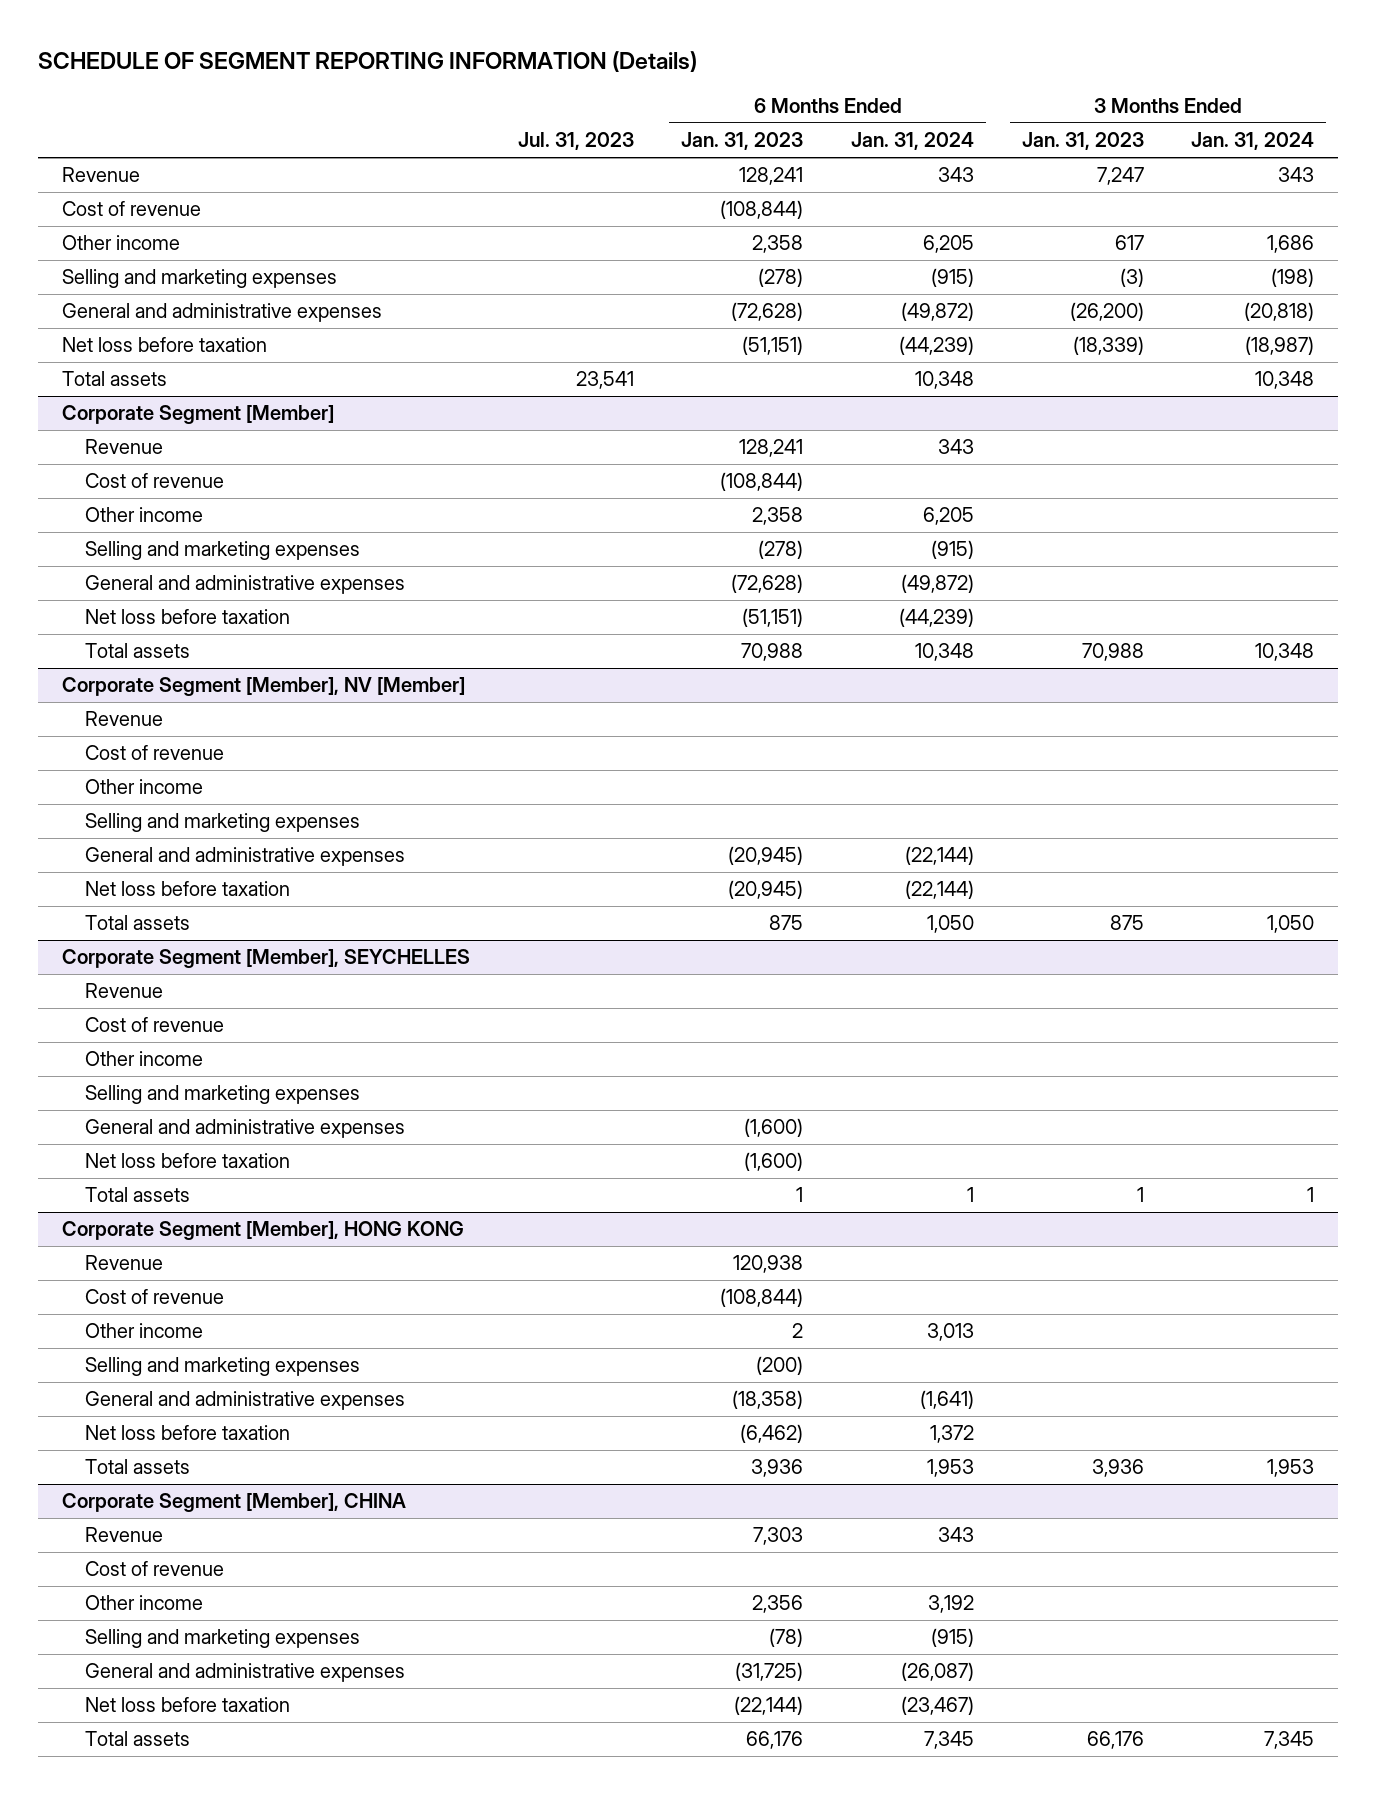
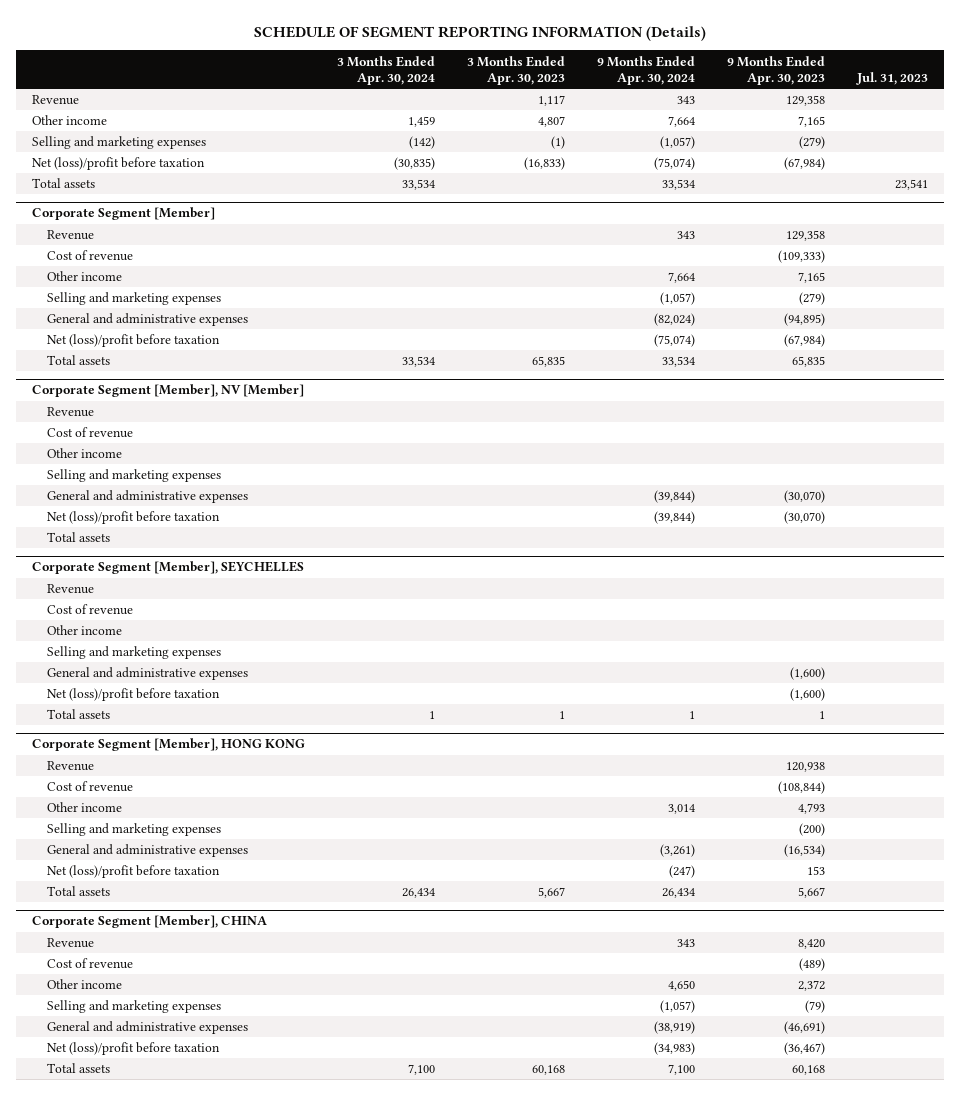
- | Jul. 31, 2023 | 6 Months Ended Jan. 31, 2023 | 6 Months Ended Jan. 31, 2024 | 3 Months Ended Jan. 31, 2023 | 3 Months Ended Jan. 31, 2024
+ | 3 Months Ended Apr. 30, 2024 | 3 Months Ended Apr. 30, 2023 | 9 Months Ended Apr. 30, 2024 | 9 Months Ended Apr. 30, 2023 | Jul. 31, 2023
- Cost of revenue | | (108,844) | | |
- General and administrative expenses | | (72,628) | (49,872) | (26,200) | (20,818)
- Net loss before taxation | | (51,151) | (44,239) | (18,339) | (18,987)
+ Net (loss)/profit before taxation | (30,835) | (16,833) | (75,074) | (67,984) |
@ Corporate Segment [Member]
- Net loss before taxation | | (51,151) | (44,239) | |
+ Net (loss)/profit before taxation | | | (75,074) | (67,984) |
@ Corporate Segment [Member], NV [Member]
- Net loss before taxation | | (20,945) | (22,144) | |
+ Net (loss)/profit before taxation | | | (39,844) | (30,070) |
@ Corporate Segment [Member], SEYCHELLES
- Net loss before taxation | | (1,600) | | |
+ Net (loss)/profit before taxation | | | | (1,600) |
@ Corporate Segment [Member], HONG KONG
- Net loss before taxation | | (6,462) | 1,372 | |
+ Net (loss)/profit before taxation | | | (247) | 153 |
@ Corporate Segment [Member], CHINA
- Net loss before taxation | | (22,144) | (23,467) | |
+ Net (loss)/profit before taxation | | | (34,983) | (36,467) |

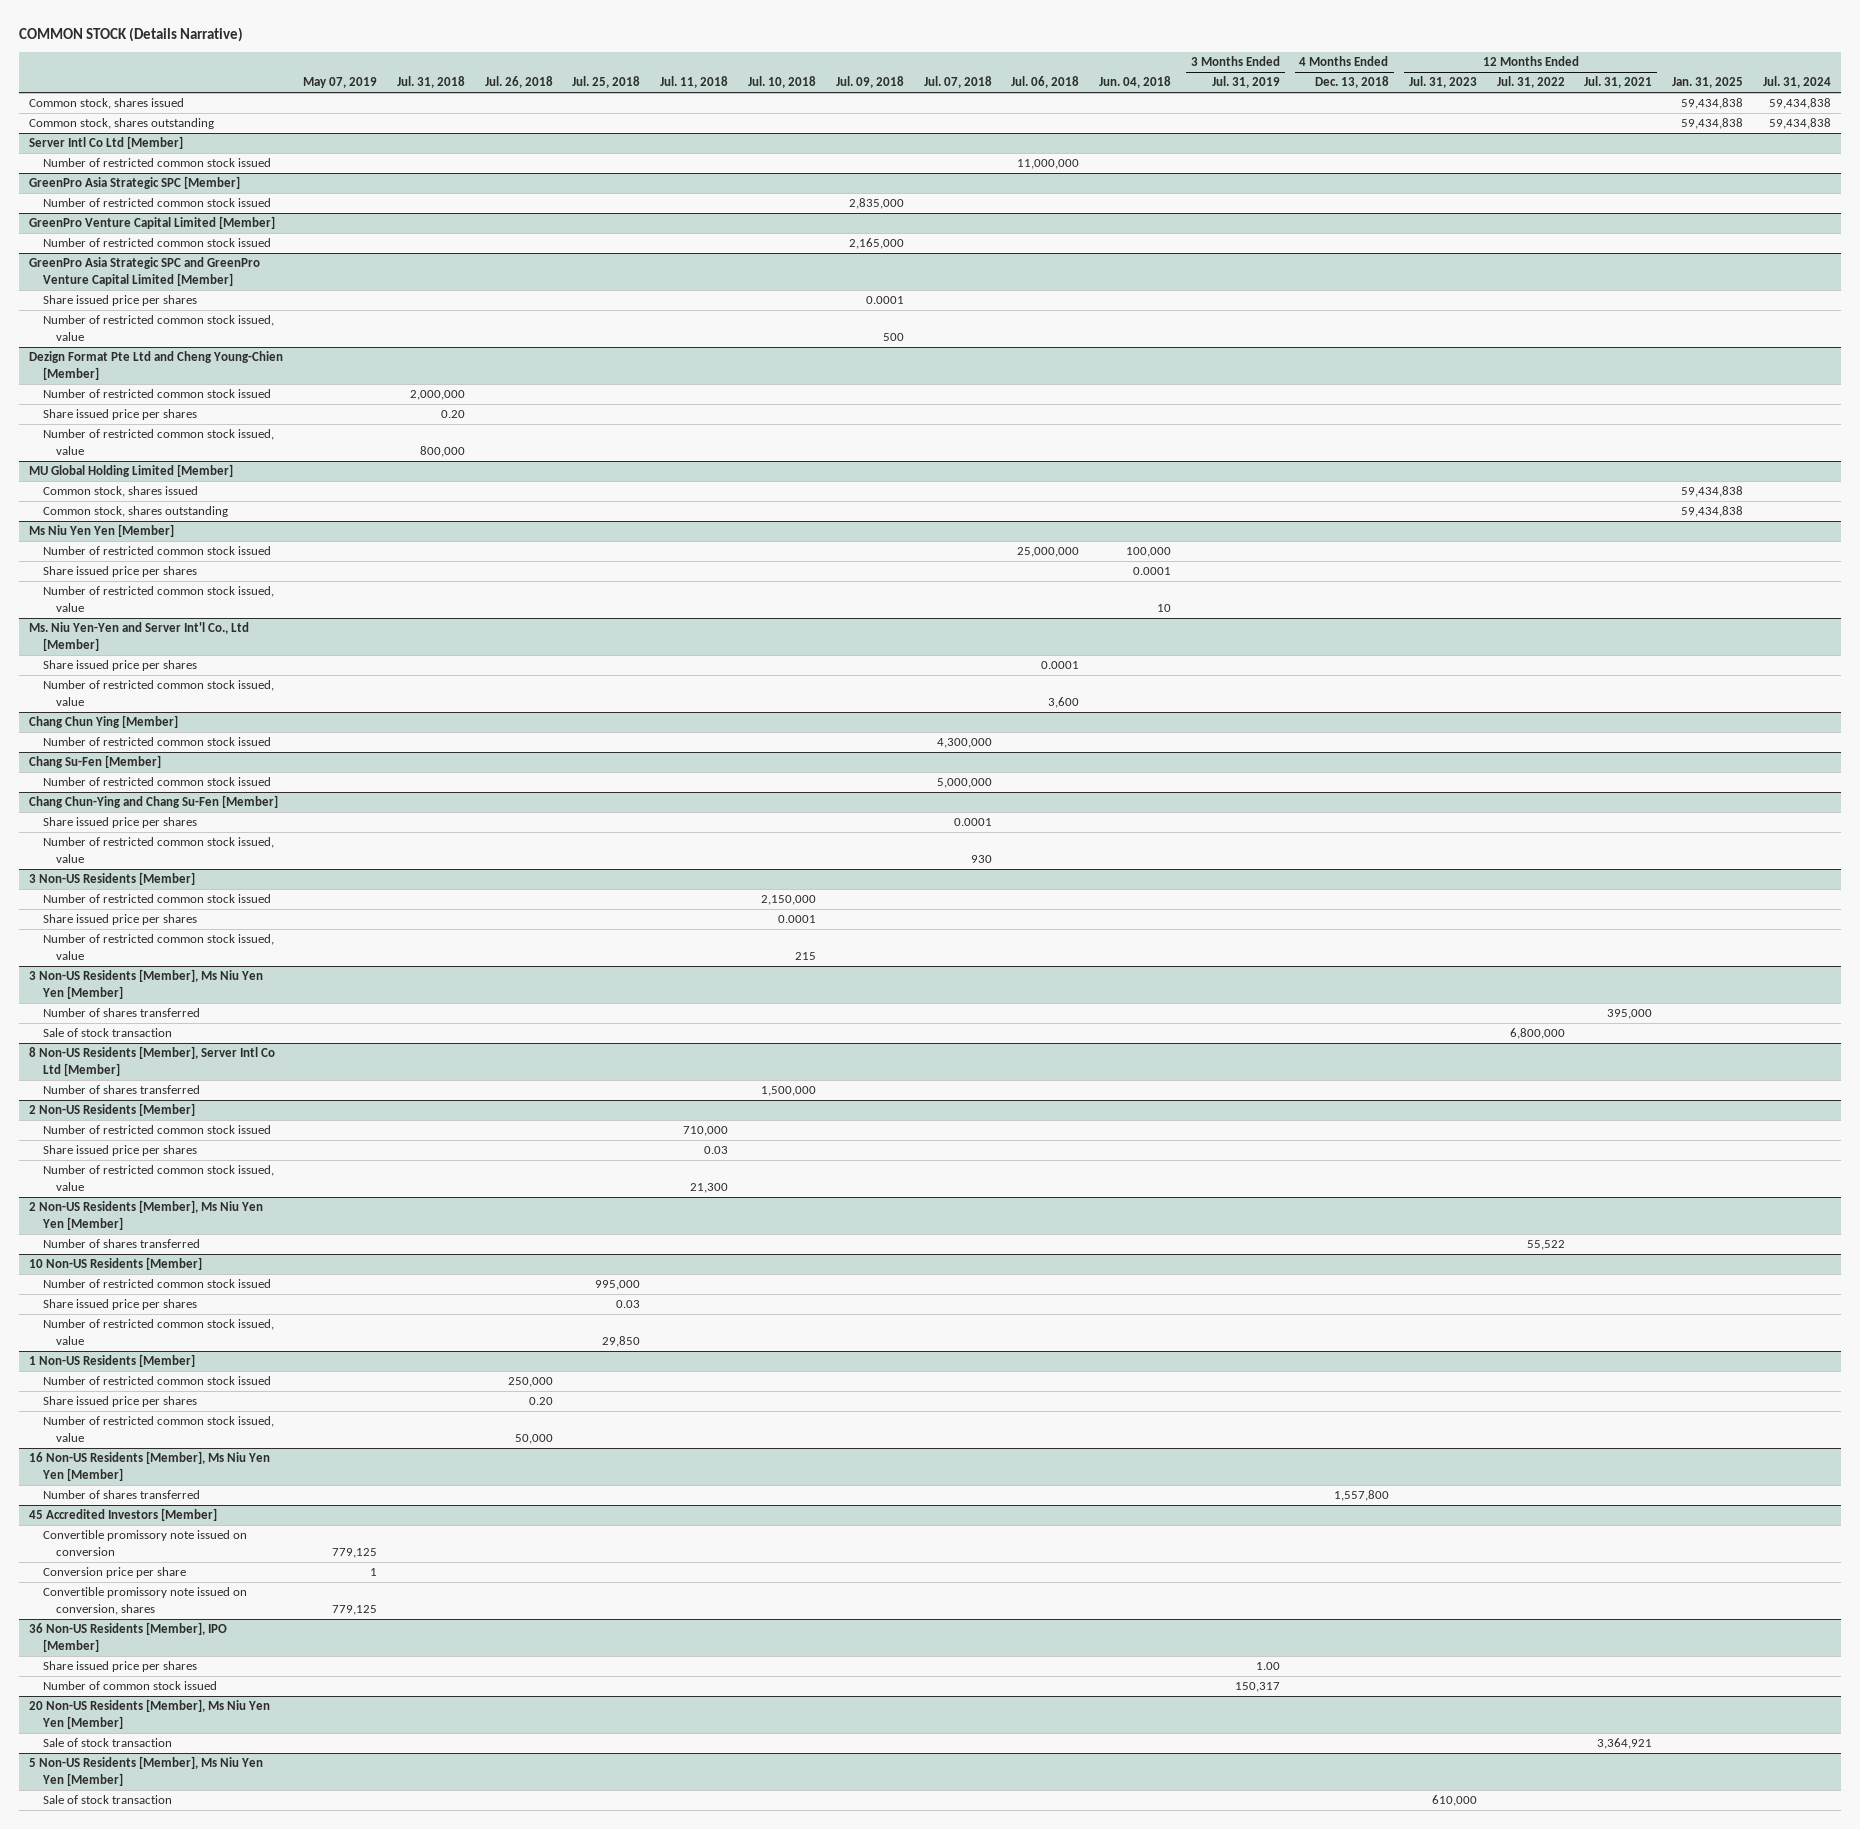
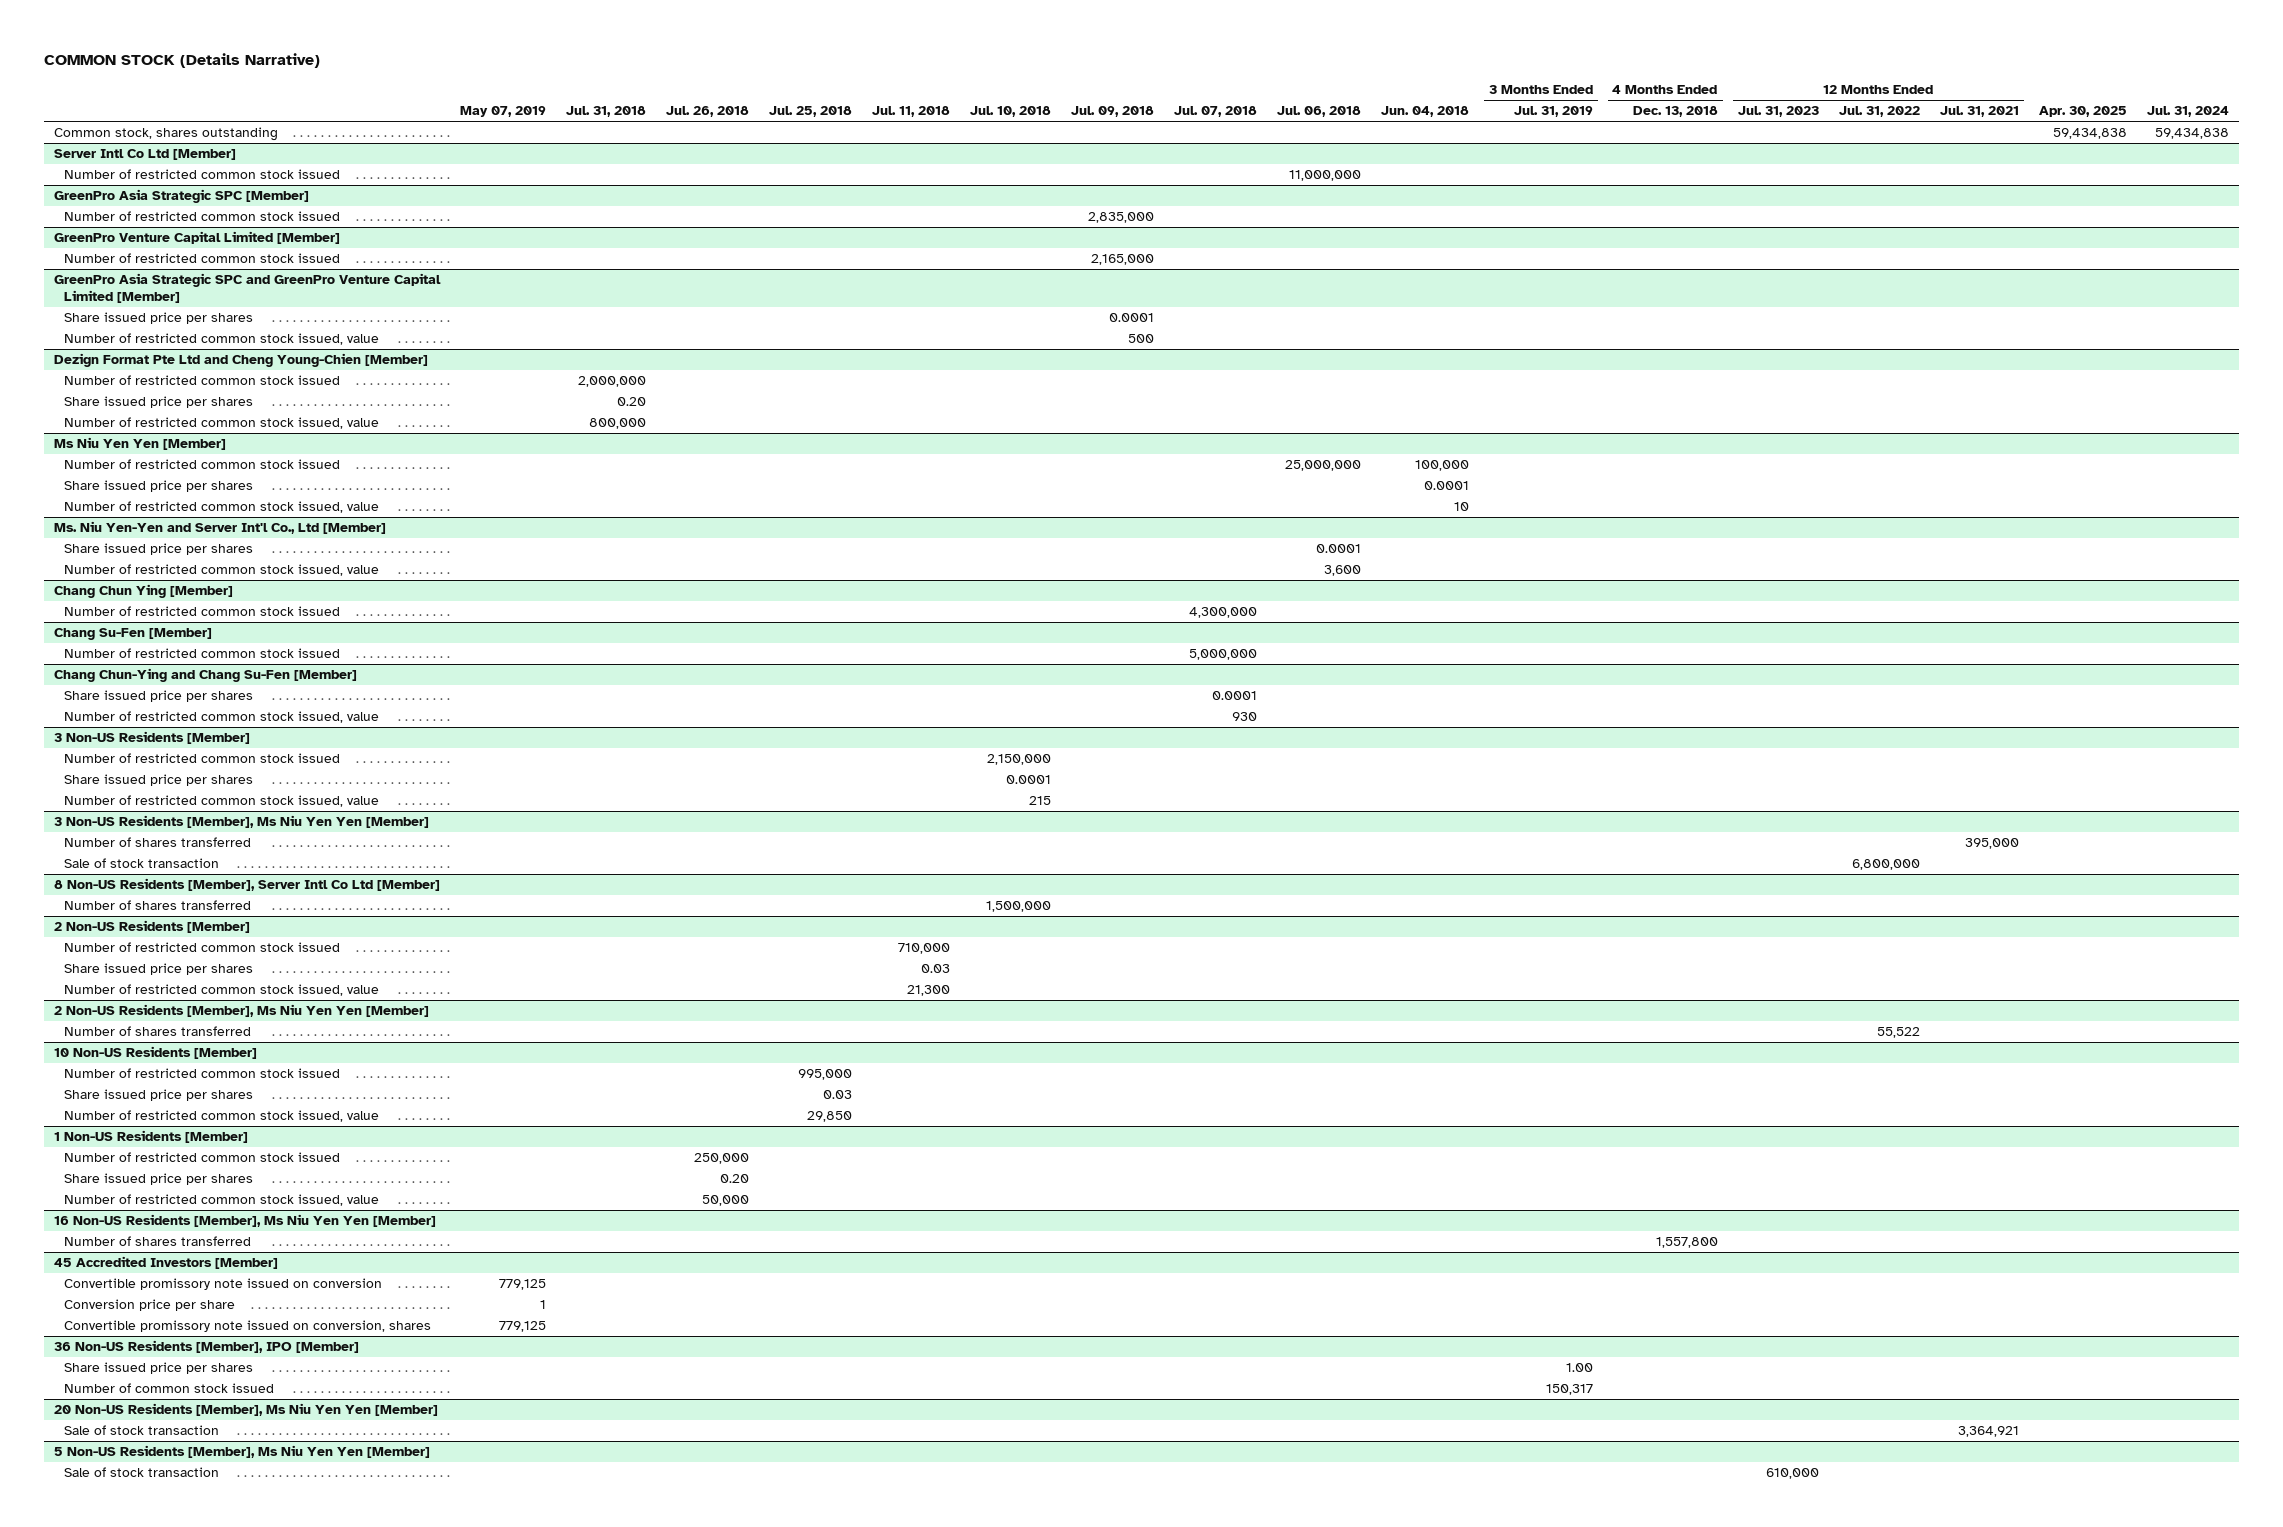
- | May 07, 2019 | Jul. 31, 2018 | Jul. 26, 2018 | Jul. 25, 2018 | Jul. 11, 2018 | Jul. 10, 2018 | Jul. 09, 2018 | Jul. 07, 2018 | Jul. 06, 2018 | Jun. 04, 2018 | 3 Months Ended Jul. 31, 2019 | 4 Months Ended Dec. 13, 2018 | 12 Months Ended Jul. 31, 2023 | 12 Months Ended Jul. 31, 2022 | 12 Months Ended Jul. 31, 2021 | Jan. 31, 2025 | Jul. 31, 2024
+ | May 07, 2019 | Jul. 31, 2018 | Jul. 26, 2018 | Jul. 25, 2018 | Jul. 11, 2018 | Jul. 10, 2018 | Jul. 09, 2018 | Jul. 07, 2018 | Jul. 06, 2018 | Jun. 04, 2018 | 3 Months Ended Jul. 31, 2019 | 4 Months Ended Dec. 13, 2018 | 12 Months Ended Jul. 31, 2023 | 12 Months Ended Jul. 31, 2022 | 12 Months Ended Jul. 31, 2021 | Apr. 30, 2025 | Jul. 31, 2024
- Common stock, shares issued | | | | | | | | | | | | | | | | 59,434,838 | 59,434,838
- MU Global Holding Limited [Member]
- Common stock, shares issued | | | | | | | | | | | | | | | | 59,434,838 |
- Common stock, shares outstanding | | | | | | | | | | | | | | | | 59,434,838 |

